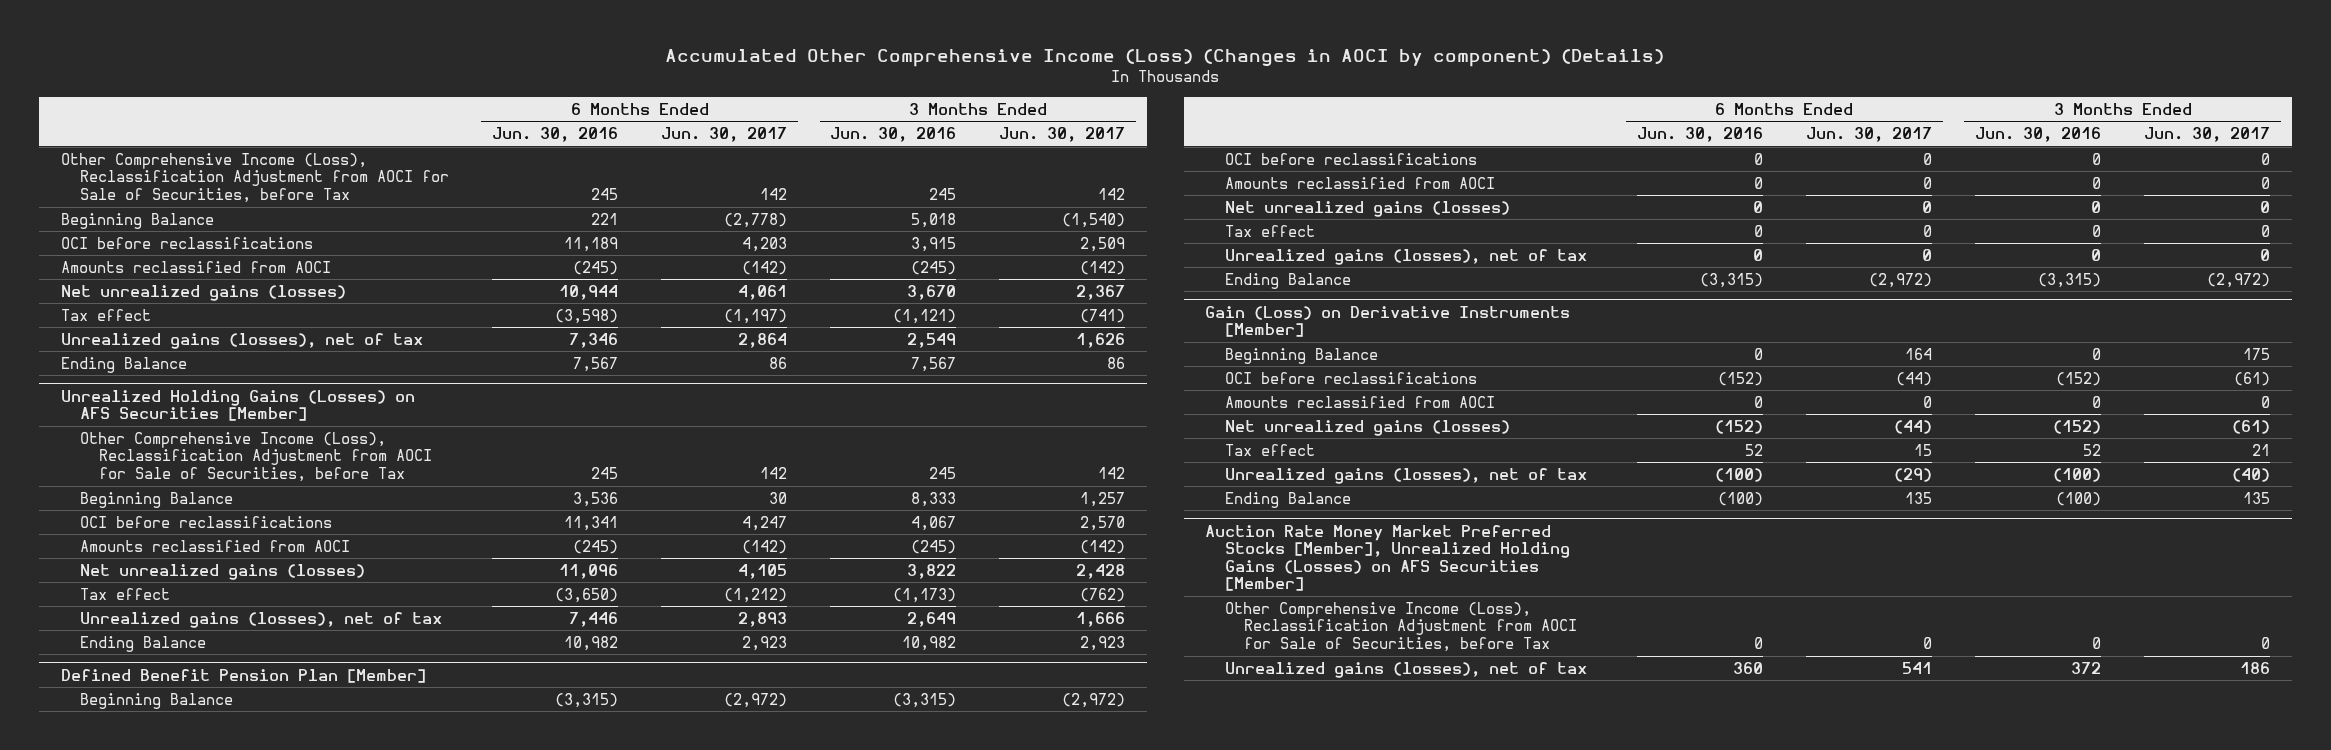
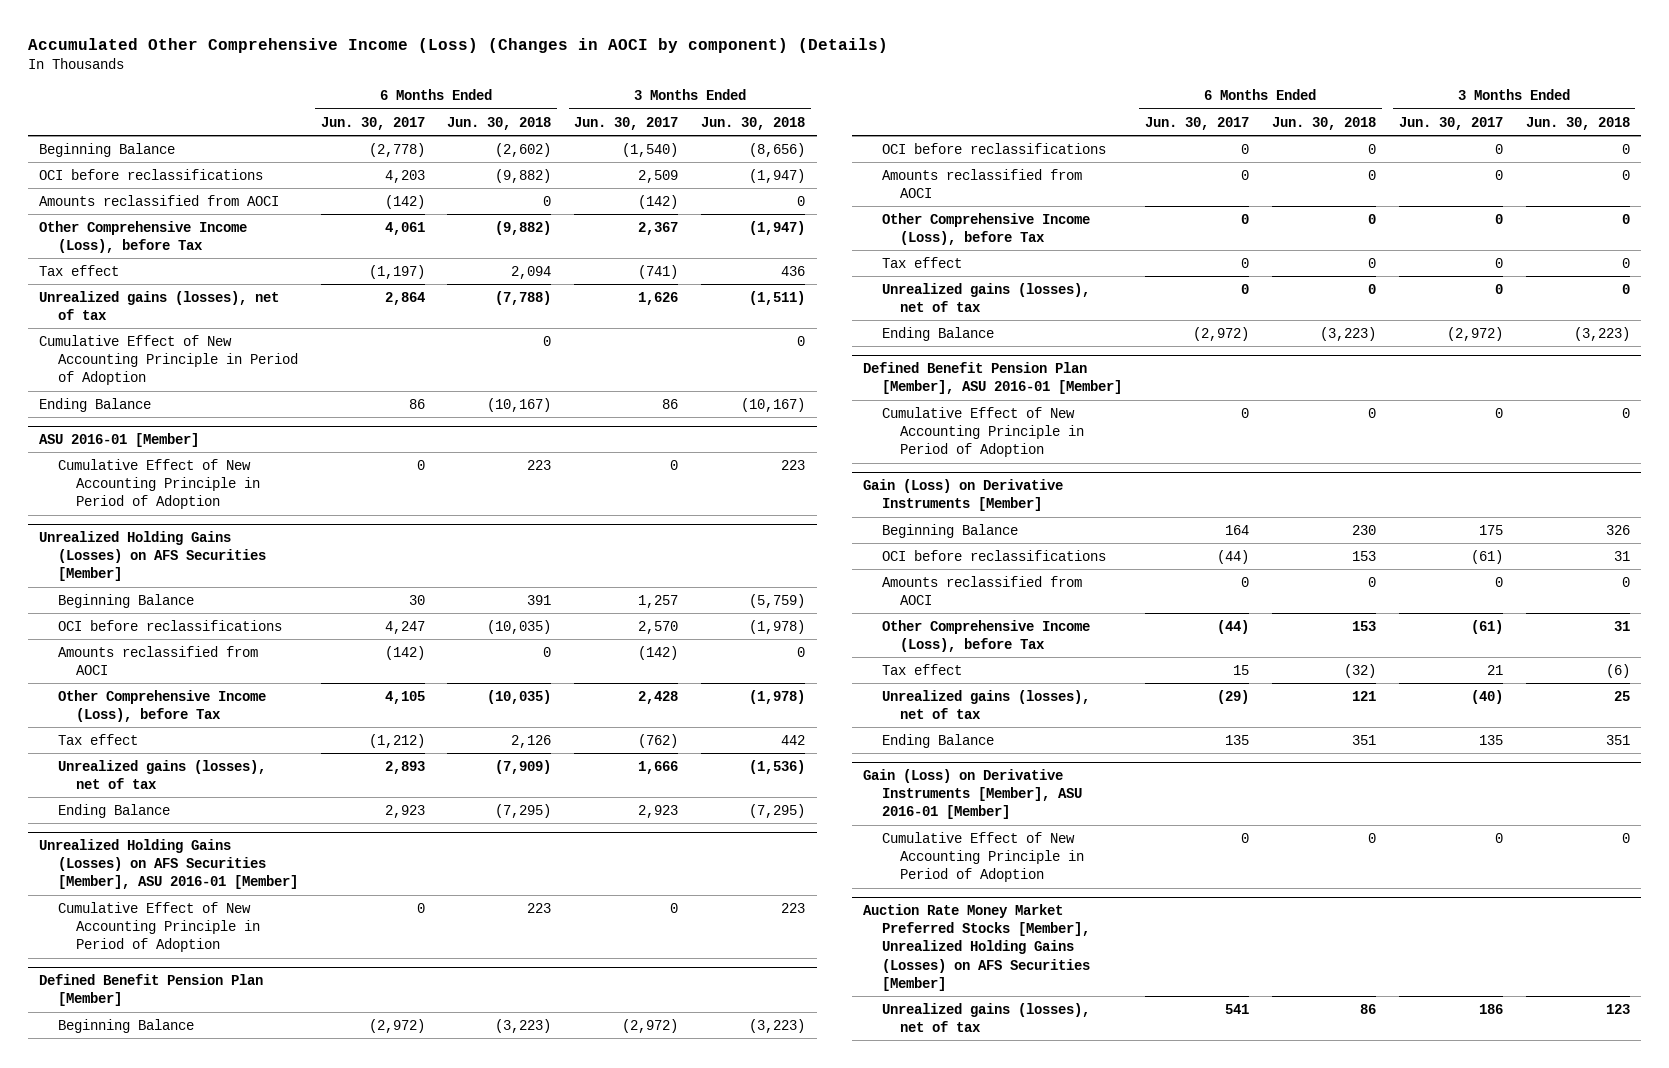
- | 6 Months Ended Jun. 30, 2016 | 6 Months Ended Jun. 30, 2017 | 3 Months Ended Jun. 30, 2016 | 3 Months Ended Jun. 30, 2017
+ | 6 Months Ended Jun. 30, 2017 | 6 Months Ended Jun. 30, 2018 | 3 Months Ended Jun. 30, 2017 | 3 Months Ended Jun. 30, 2018
- Other Comprehensive Income (Loss), Reclassification Adjustment from AOCI for Sale of Securities, before Tax | 245 | 142 | 245 | 142
- Net unrealized gains (losses) | 10,944 | 4,061 | 3,670 | 2,367
+ Other Comprehensive Income (Loss), before Tax | 4,061 | (9,882) | 2,367 | (1,947)
+ Cumulative Effect of New Accounting Principle in Period of Adoption | | 0 | | 0
+ ASU 2016-01 [Member]
+ Cumulative Effect of New Accounting Principle in Period of Adoption | 0 | 223 | 0 | 223
@ Unrealized Holding Gains (Losses) on AFS Securities [Member]
- Other Comprehensive Income (Loss), Reclassification Adjustment from AOCI for Sale of Securities, before Tax | 245 | 142 | 245 | 142
- Net unrealized gains (losses) | 11,096 | 4,105 | 3,822 | 2,428
+ Other Comprehensive Income (Loss), before Tax | 4,105 | (10,035) | 2,428 | (1,978)
+ Unrealized Holding Gains (Losses) on AFS Securities [Member], ASU 2016-01 [Member]
+ Cumulative Effect of New Accounting Principle in Period of Adoption | 0 | 223 | 0 | 223
@ Defined Benefit Pension Plan [Member]
- Net unrealized gains (losses) | 0 | 0 | 0 | 0
+ Other Comprehensive Income (Loss), before Tax | 0 | 0 | 0 | 0
+ Defined Benefit Pension Plan [Member], ASU 2016-01 [Member]
+ Cumulative Effect of New Accounting Principle in Period of Adoption | 0 | 0 | 0 | 0
@ Gain (Loss) on Derivative Instruments [Member]
- Net unrealized gains (losses) | (152) | (44) | (152) | (61)
+ Other Comprehensive Income (Loss), before Tax | (44) | 153 | (61) | 31
+ Gain (Loss) on Derivative Instruments [Member], ASU 2016-01 [Member]
+ Cumulative Effect of New Accounting Principle in Period of Adoption | 0 | 0 | 0 | 0
@ Auction Rate Money Market Preferred Stocks [Member], Unrealized Holding Gains (Losses) on AFS Securities [Member]
- Other Comprehensive Income (Loss), Reclassification Adjustment from AOCI for Sale of Securities, before Tax | 0 | 0 | 0 | 0

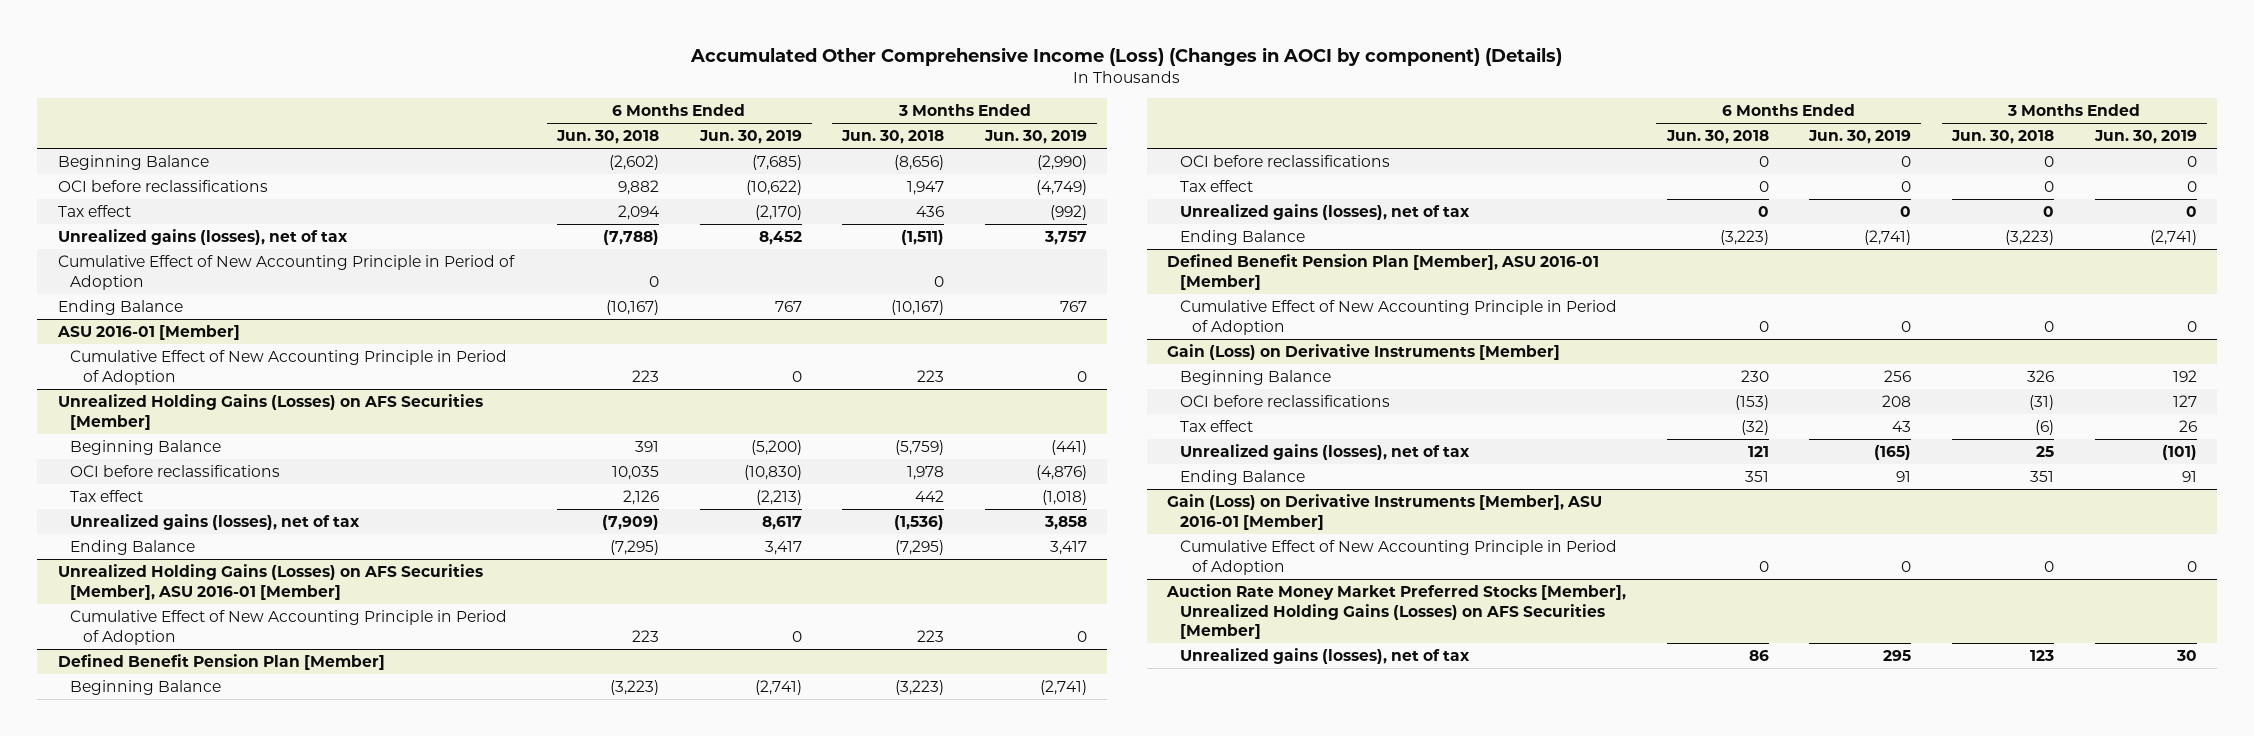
- | 6 Months Ended Jun. 30, 2017 | 6 Months Ended Jun. 30, 2018 | 3 Months Ended Jun. 30, 2017 | 3 Months Ended Jun. 30, 2018
+ | 6 Months Ended Jun. 30, 2018 | 6 Months Ended Jun. 30, 2019 | 3 Months Ended Jun. 30, 2018 | 3 Months Ended Jun. 30, 2019
- OCI before reclassifications | 4,203 | (9,882) | 2,509 | (1,947)
- Amounts reclassified from AOCI | (142) | 0 | (142) | 0
- Other Comprehensive Income (Loss), before Tax | 4,061 | (9,882) | 2,367 | (1,947)
+ OCI before reclassifications | 9,882 | (10,622) | 1,947 | (4,749)
@ Unrealized Holding Gains (Losses) on AFS Securities [Member]
- OCI before reclassifications | 4,247 | (10,035) | 2,570 | (1,978)
- Amounts reclassified from AOCI | (142) | 0 | (142) | 0
- Other Comprehensive Income (Loss), before Tax | 4,105 | (10,035) | 2,428 | (1,978)
+ OCI before reclassifications | 10,035 | (10,830) | 1,978 | (4,876)
@ Defined Benefit Pension Plan [Member]
- Amounts reclassified from AOCI | 0 | 0 | 0 | 0
- Other Comprehensive Income (Loss), before Tax | 0 | 0 | 0 | 0
@ Gain (Loss) on Derivative Instruments [Member]
- OCI before reclassifications | (44) | 153 | (61) | 31
- Amounts reclassified from AOCI | 0 | 0 | 0 | 0
- Other Comprehensive Income (Loss), before Tax | (44) | 153 | (61) | 31
+ OCI before reclassifications | (153) | 208 | (31) | 127

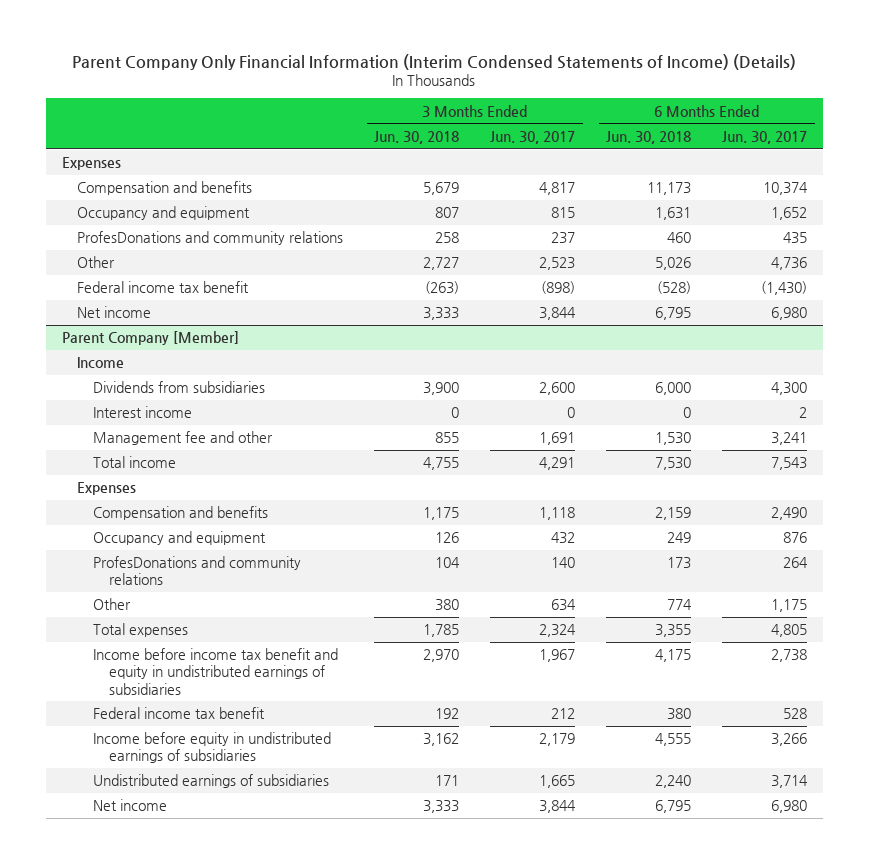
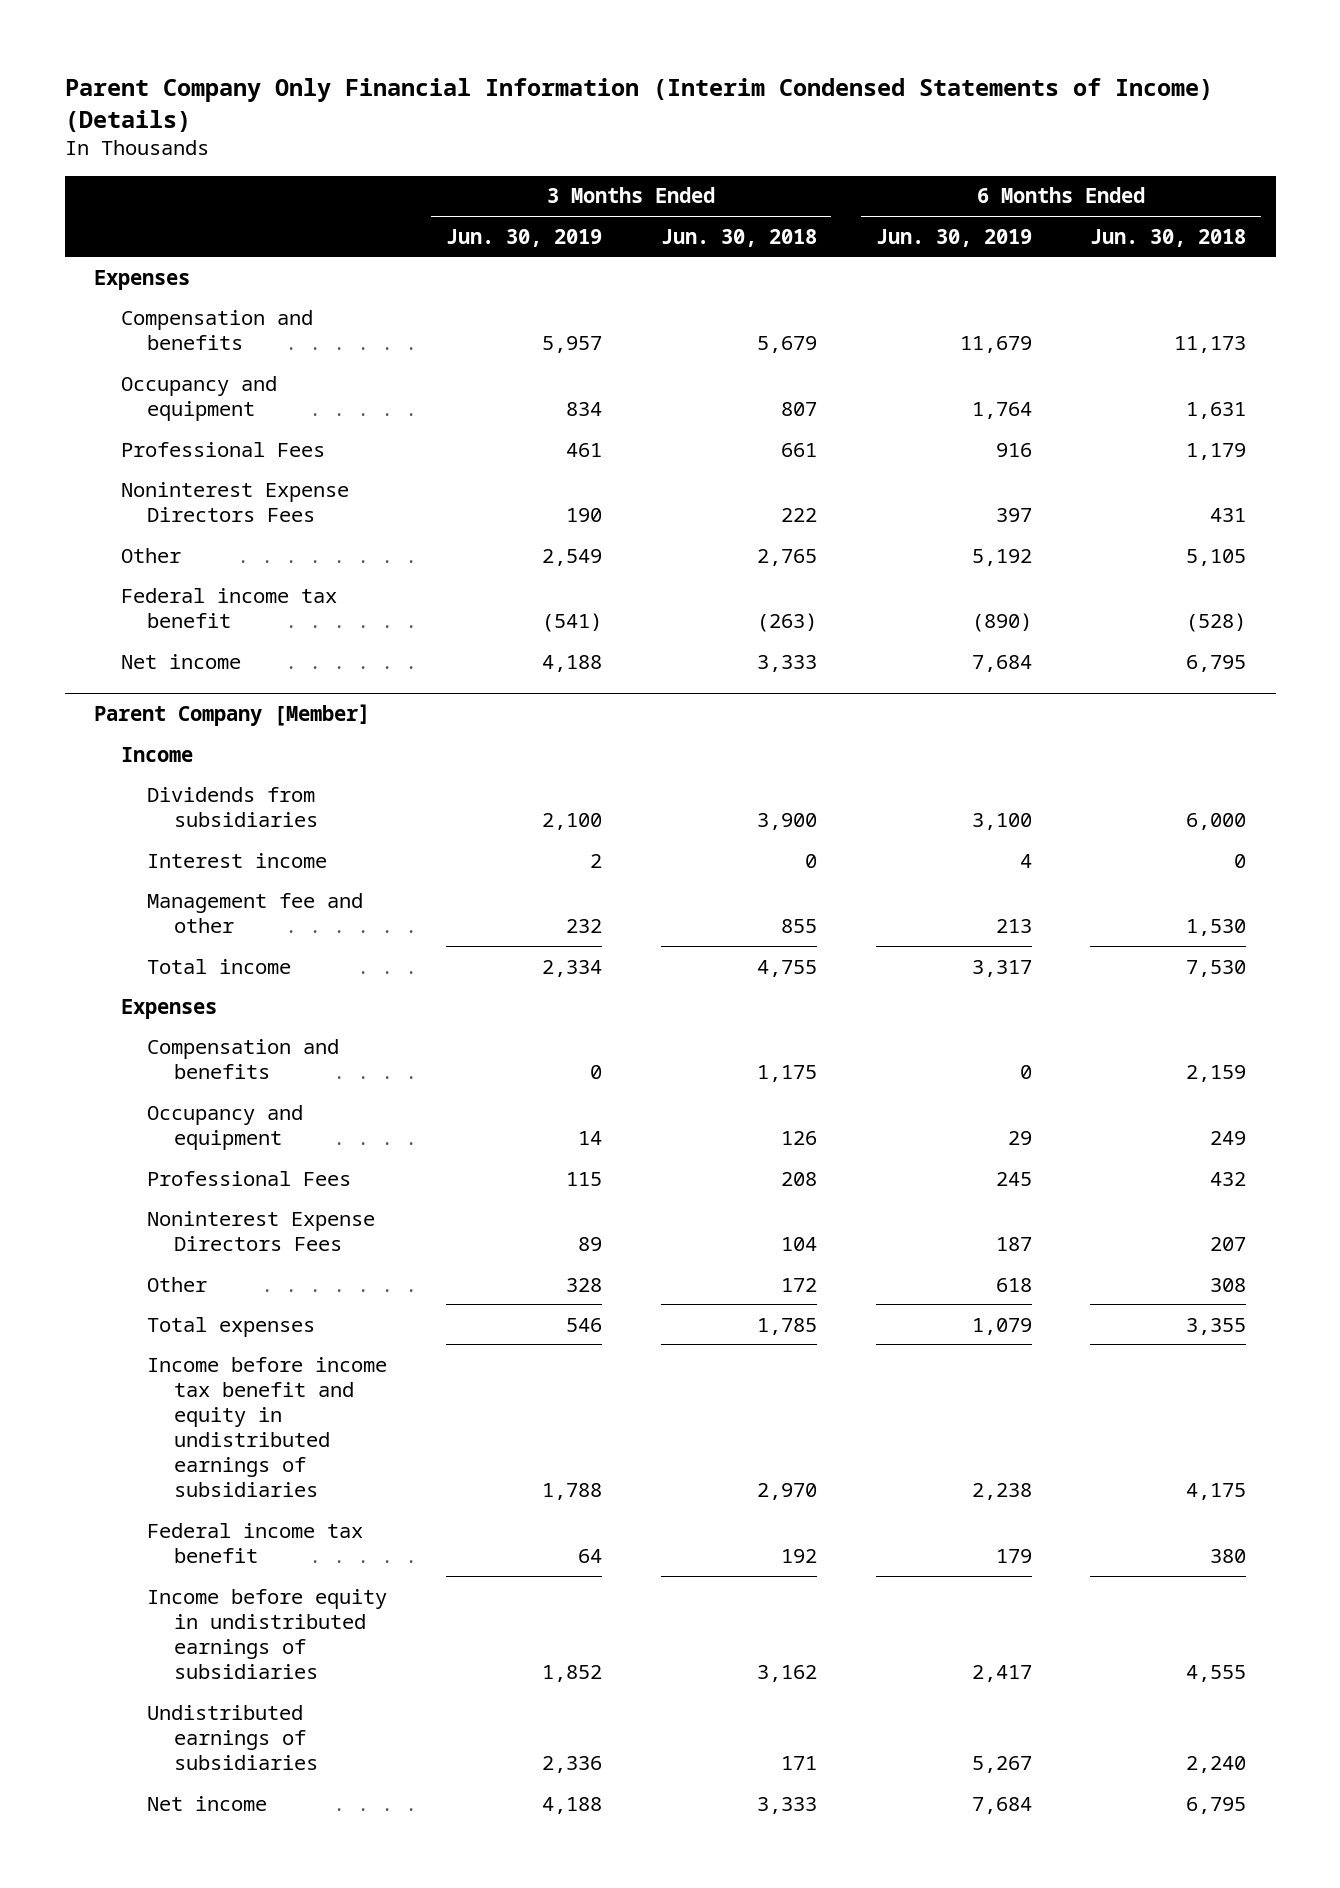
- | 3 Months Ended Jun. 30, 2018 | 3 Months Ended Jun. 30, 2017 | 6 Months Ended Jun. 30, 2018 | 6 Months Ended Jun. 30, 2017
+ | 3 Months Ended Jun. 30, 2019 | 3 Months Ended Jun. 30, 2018 | 6 Months Ended Jun. 30, 2019 | 6 Months Ended Jun. 30, 2018
- ProfesDonations and community relations | 258 | 237 | 460 | 435
- Other | 2,727 | 2,523 | 5,026 | 4,736
+ Professional Fees | 461 | 661 | 916 | 1,179
+ Noninterest Expense Directors Fees | 190 | 222 | 397 | 431
+ Other | 2,549 | 2,765 | 5,192 | 5,105
@ Parent Company [Member]
- ProfesDonations and community relations | 104 | 140 | 173 | 264
- Other | 380 | 634 | 774 | 1,175
+ Professional Fees | 115 | 208 | 245 | 432
+ Noninterest Expense Directors Fees | 89 | 104 | 187 | 207
+ Other | 328 | 172 | 618 | 308

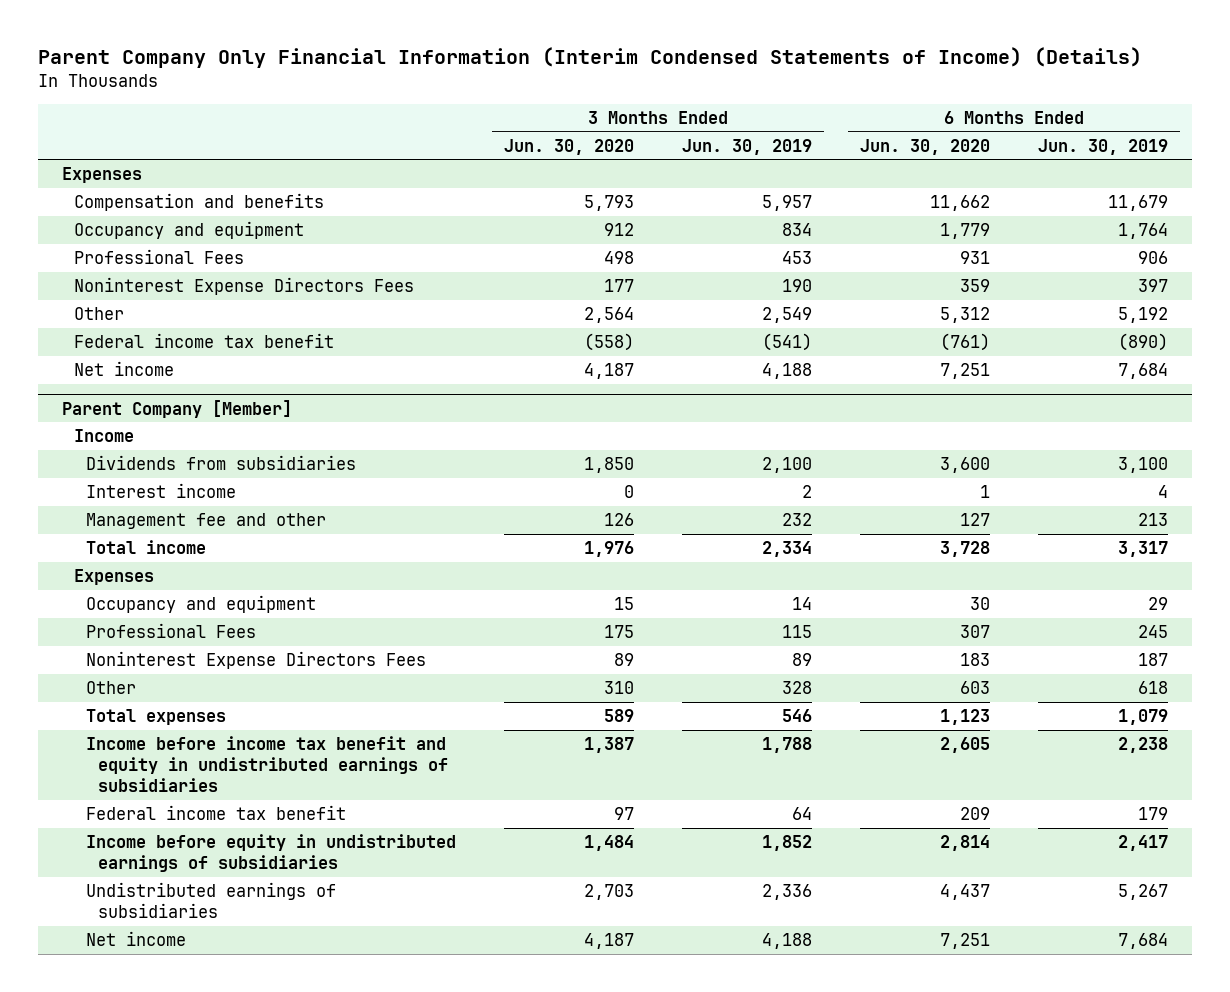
- | 3 Months Ended Jun. 30, 2019 | 3 Months Ended Jun. 30, 2018 | 6 Months Ended Jun. 30, 2019 | 6 Months Ended Jun. 30, 2018
+ | 3 Months Ended Jun. 30, 2020 | 3 Months Ended Jun. 30, 2019 | 6 Months Ended Jun. 30, 2020 | 6 Months Ended Jun. 30, 2019
- Professional Fees | 461 | 661 | 916 | 1,179
+ Professional Fees | 498 | 453 | 931 | 906
@ Parent Company [Member]
- Compensation and benefits | 0 | 1,175 | 0 | 2,159

